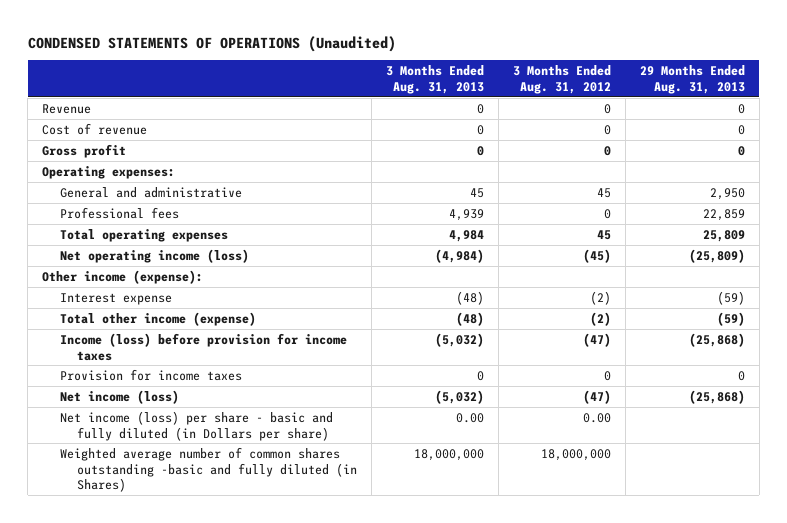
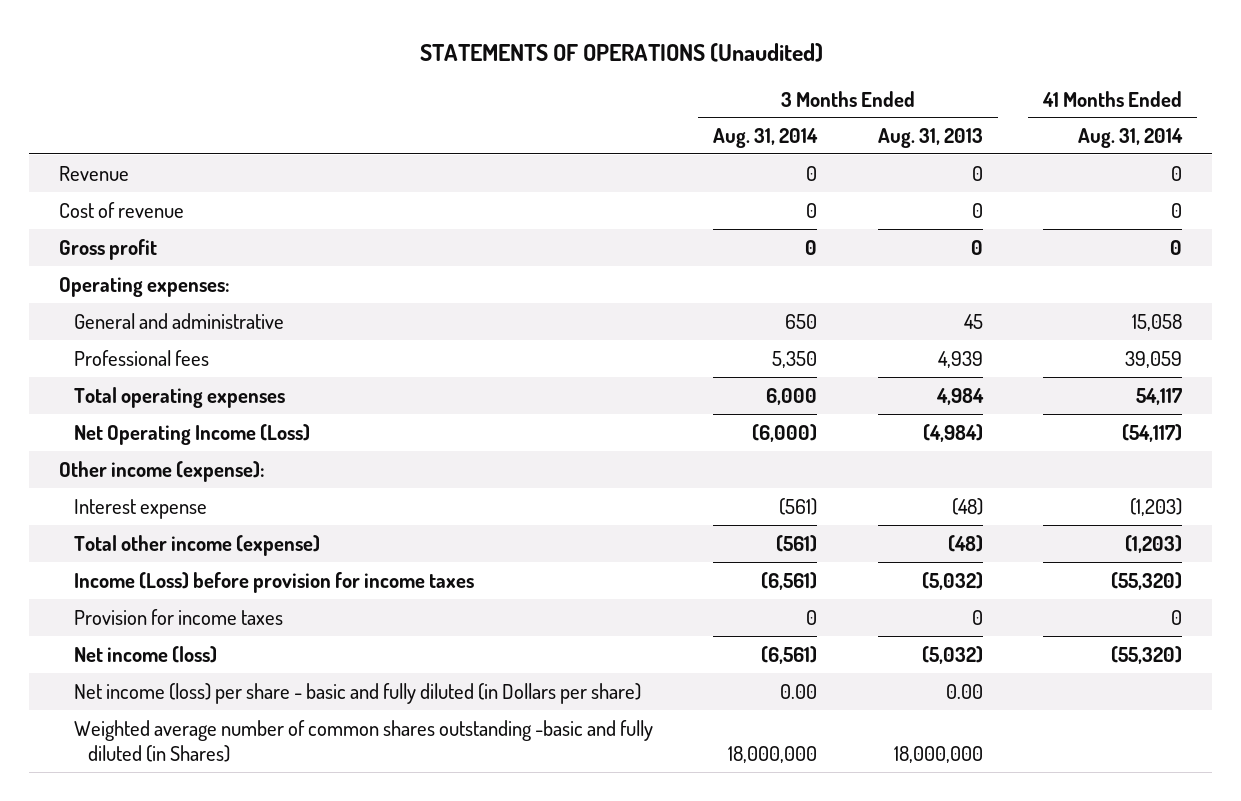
- CONDENSED STATEMENTS OF OPERATIONS (Unaudited)
+ STATEMENTS OF OPERATIONS (Unaudited)
- | 3 Months Ended Aug. 31, 2013 | 3 Months Ended Aug. 31, 2012 | 29 Months Ended Aug. 31, 2013
+ | 3 Months Ended Aug. 31, 2014 | 3 Months Ended Aug. 31, 2013 | 41 Months Ended Aug. 31, 2014
- Net operating income (loss) | (4,984) | (45) | (25,809)
+ Net Operating Income (Loss) | (6,000) | (4,984) | (54,117)
- Income (loss) before provision for income taxes | (5,032) | (47) | (25,868)
+ Income (Loss) before provision for income taxes | (6,561) | (5,032) | (55,320)

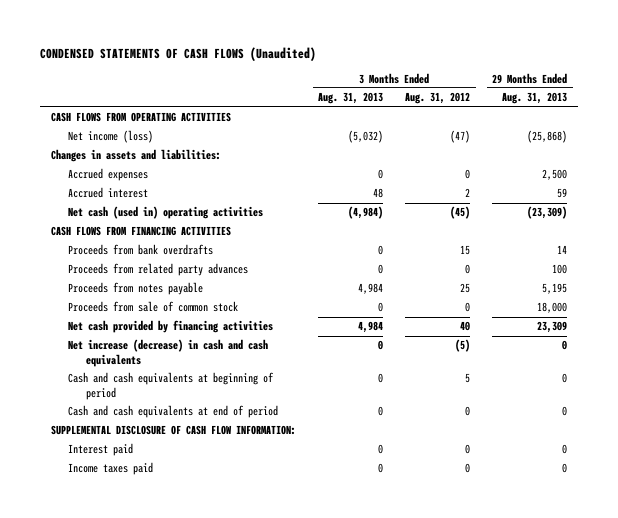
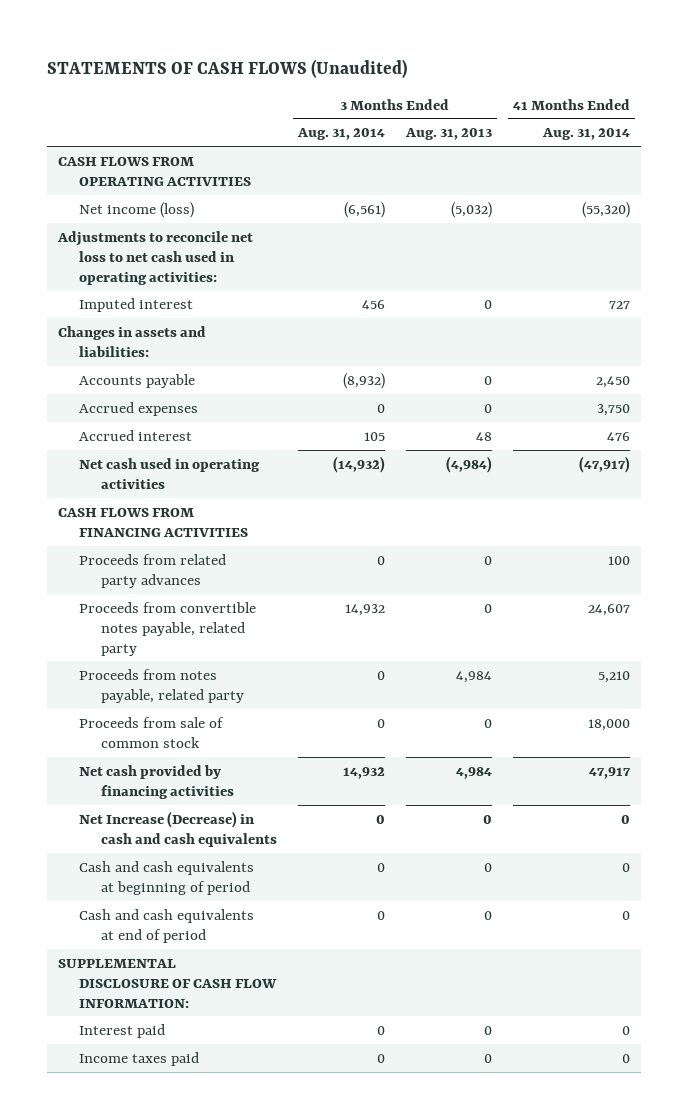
- CONDENSED STATEMENTS OF CASH FLOWS (Unaudited)
+ STATEMENTS OF CASH FLOWS (Unaudited)
- | 3 Months Ended Aug. 31, 2013 | 3 Months Ended Aug. 31, 2012 | 29 Months Ended Aug. 31, 2013
+ | 3 Months Ended Aug. 31, 2014 | 3 Months Ended Aug. 31, 2013 | 41 Months Ended Aug. 31, 2014
+ Adjustments to reconcile net loss to net cash used in operating activities:
+ Imputed interest | 456 | 0 | 727
+ Accounts payable | (8,932) | 0 | 2,450
- Net cash (used in) operating activities | (4,984) | (45) | (23,309)
+ Net cash used in operating activities | (14,932) | (4,984) | (47,917)
- Proceeds from bank overdrafts | 0 | 15 | 14
- Proceeds from notes payable | 4,984 | 25 | 5,195
+ Proceeds from convertible notes payable, related party | 14,932 | 0 | 24,607
+ Proceeds from notes payable, related party | 0 | 4,984 | 5,210
- Net increase (decrease) in cash and cash equivalents | 0 | (5) | 0
+ Net Increase (Decrease) in cash and cash equivalents | 0 | 0 | 0

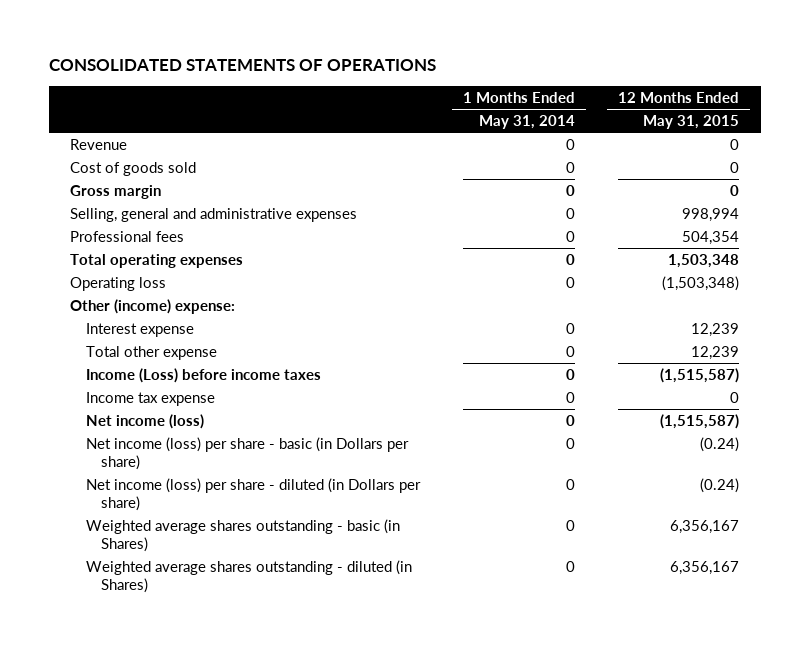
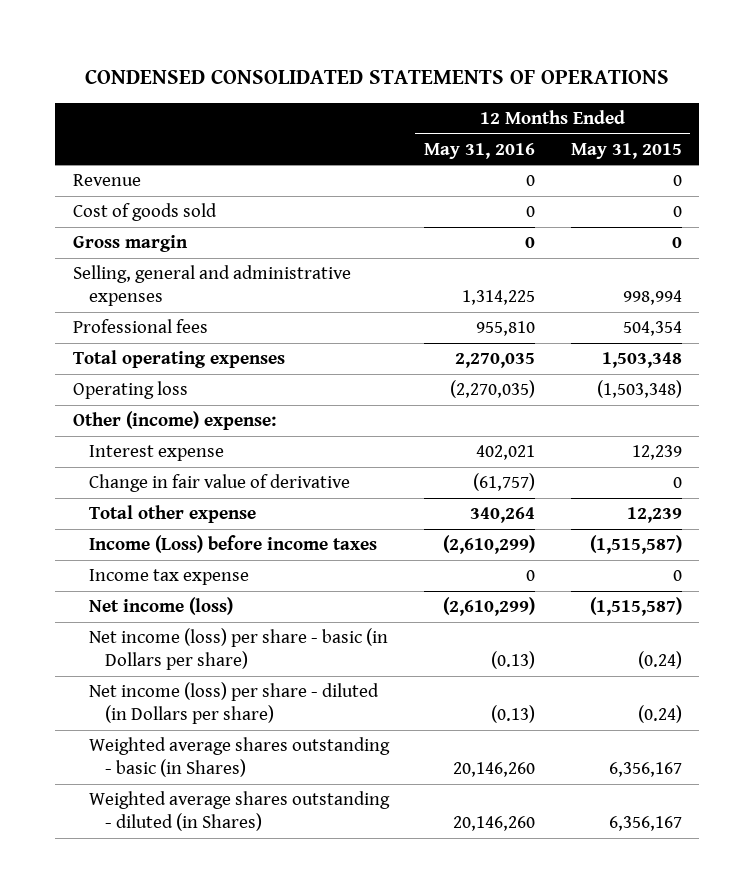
- CONSOLIDATED STATEMENTS OF OPERATIONS
+ CONDENSED CONSOLIDATED STATEMENTS OF OPERATIONS
- | 1 Months Ended May 31, 2014 | 12 Months Ended May 31, 2015
+ | 12 Months Ended May 31, 2016 | 12 Months Ended May 31, 2015
+ Change in fair value of derivative | (61,757) | 0

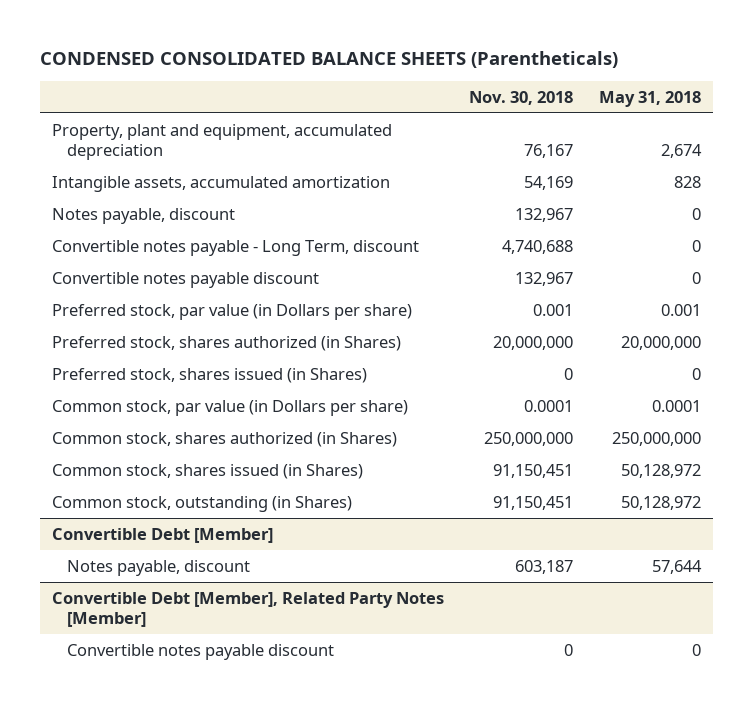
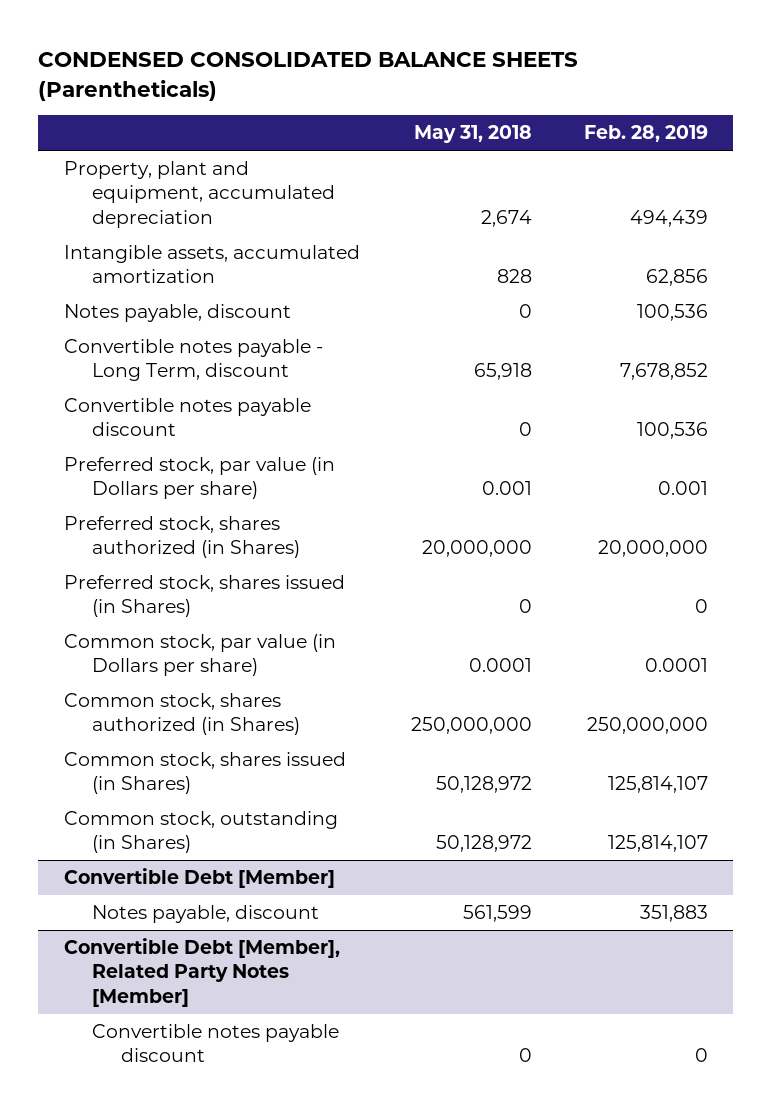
- | Nov. 30, 2018 | May 31, 2018
+ | May 31, 2018 | Feb. 28, 2019
- Convertible notes payable - Long Term, discount | 4,740,688 | 0
+ Convertible notes payable - Long Term, discount | 65,918 | 7,678,852
@ Convertible Debt [Member]
- Notes payable, discount | 603,187 | 57,644
+ Notes payable, discount | 561,599 | 351,883

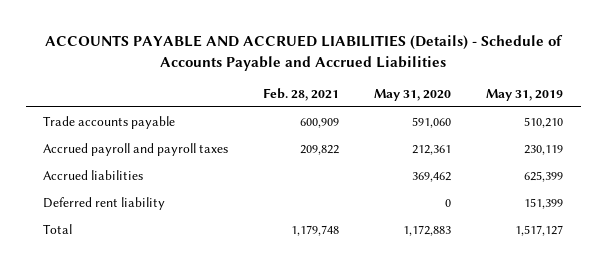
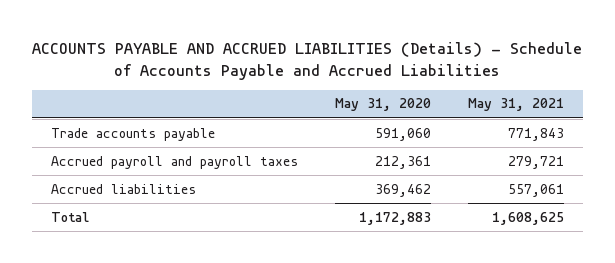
- | Feb. 28, 2021 | May 31, 2020 | May 31, 2019
+ | May 31, 2020 | May 31, 2021
- Deferred rent liability | | 0 | 151,399

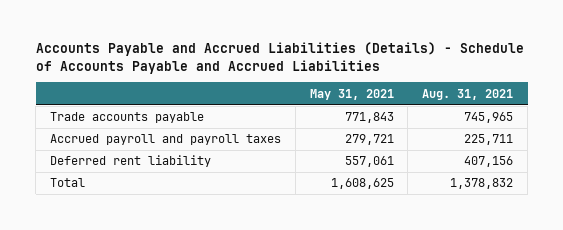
- ACCOUNTS PAYABLE AND ACCRUED LIABILITIES (Details) - Schedule of Accounts Payable and Accrued Liabilities
+ Accounts Payable and Accrued Liabilities (Details) - Schedule of Accounts Payable and Accrued Liabilities
- | May 31, 2020 | May 31, 2021
+ | May 31, 2021 | Aug. 31, 2021
- Accrued liabilities | 369,462 | 557,061
+ Deferred rent liability | 557,061 | 407,156

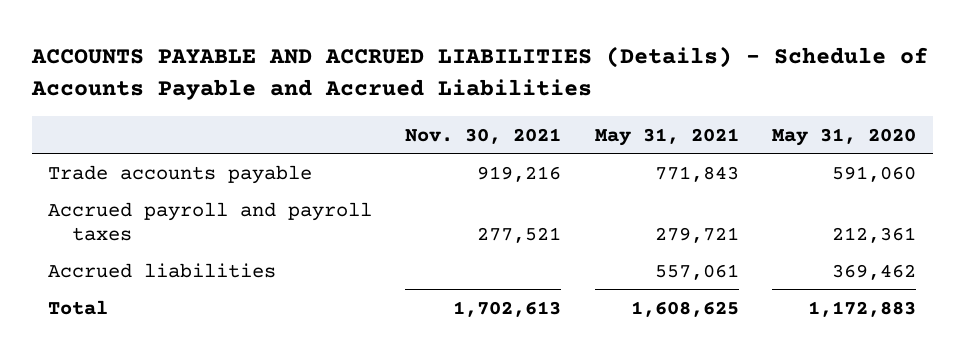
- Accounts Payable and Accrued Liabilities (Details) - Schedule of Accounts Payable and Accrued Liabilities
+ ACCOUNTS PAYABLE AND ACCRUED LIABILITIES (Details) - Schedule of Accounts Payable and Accrued Liabilities
- | May 31, 2021 | Aug. 31, 2021
+ | Nov. 30, 2021 | May 31, 2021 | May 31, 2020
- Deferred rent liability | 557,061 | 407,156
+ Accrued liabilities | | 557,061 | 369,462

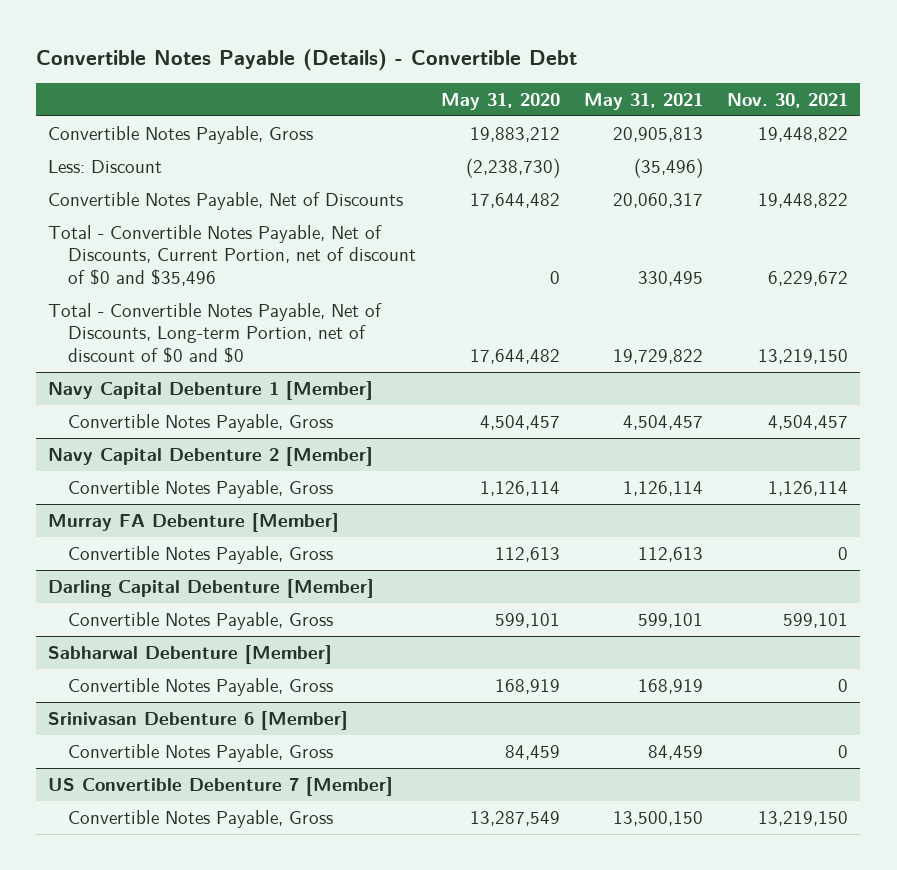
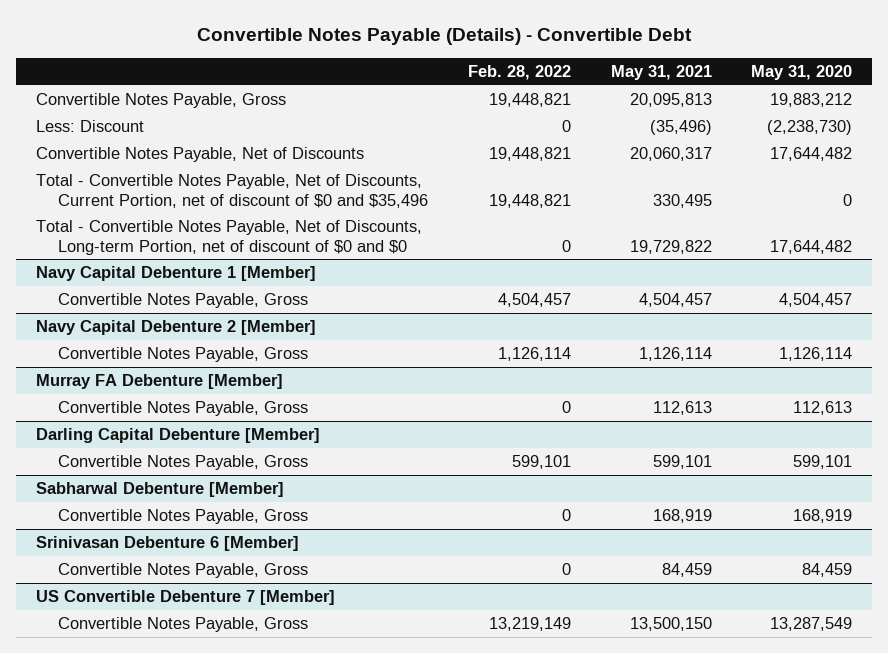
- | May 31, 2020 | May 31, 2021 | Nov. 30, 2021
+ | Feb. 28, 2022 | May 31, 2021 | May 31, 2020
- Convertible Notes Payable, Gross | 19,883,212 | 20,905,813 | 19,448,822
+ Convertible Notes Payable, Gross | 19,448,821 | 20,095,813 | 19,883,212

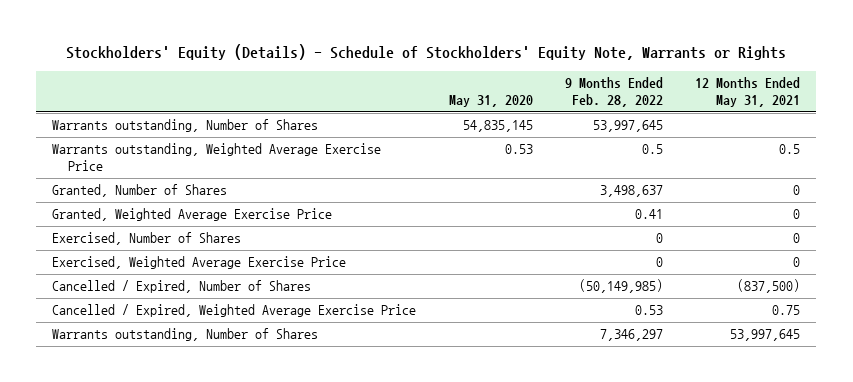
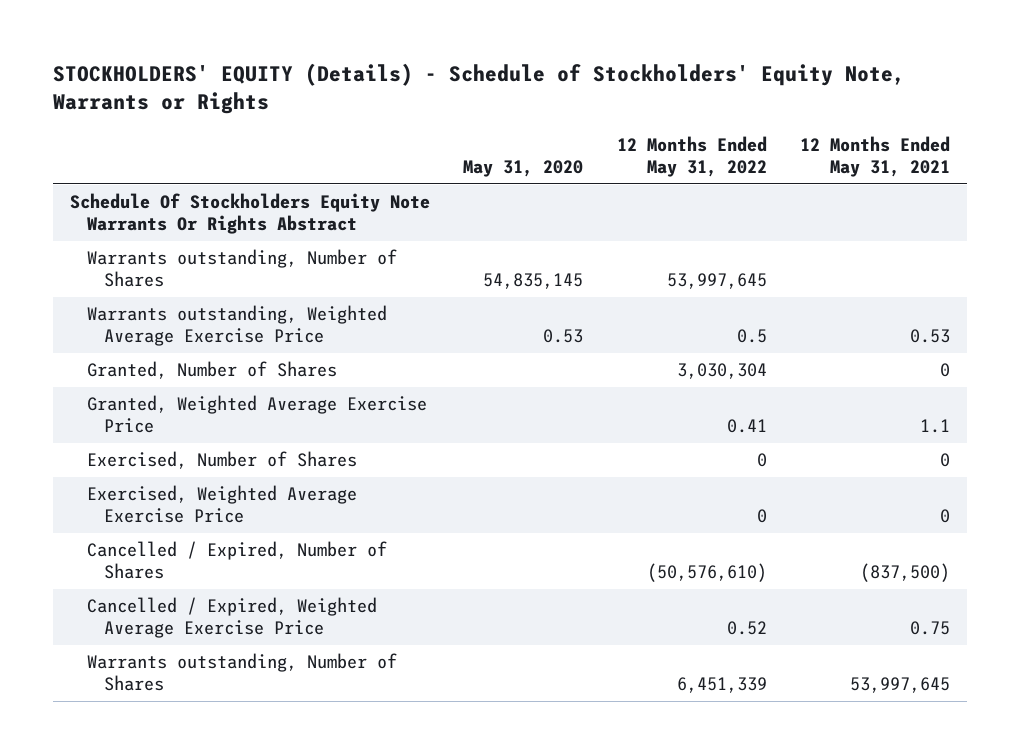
- Stockholders' Equity (Details) - Schedule of Stockholders' Equity Note, Warrants or Rights
+ STOCKHOLDERS' EQUITY (Details) - Schedule of Stockholders' Equity Note, Warrants or Rights
- | May 31, 2020 | 9 Months Ended Feb. 28, 2022 | 12 Months Ended May 31, 2021
+ | May 31, 2020 | 12 Months Ended May 31, 2022 | 12 Months Ended May 31, 2021
+ Schedule Of Stockholders Equity Note Warrants Or Rights Abstract
- Warrants outstanding, Weighted Average Exercise Price | 0.53 | 0.5 | 0.5
+ Warrants outstanding, Weighted Average Exercise Price | 0.53 | 0.5 | 0.53
- Granted, Weighted Average Exercise Price | | 0.41 | 0
+ Granted, Weighted Average Exercise Price | | 0.41 | 1.1

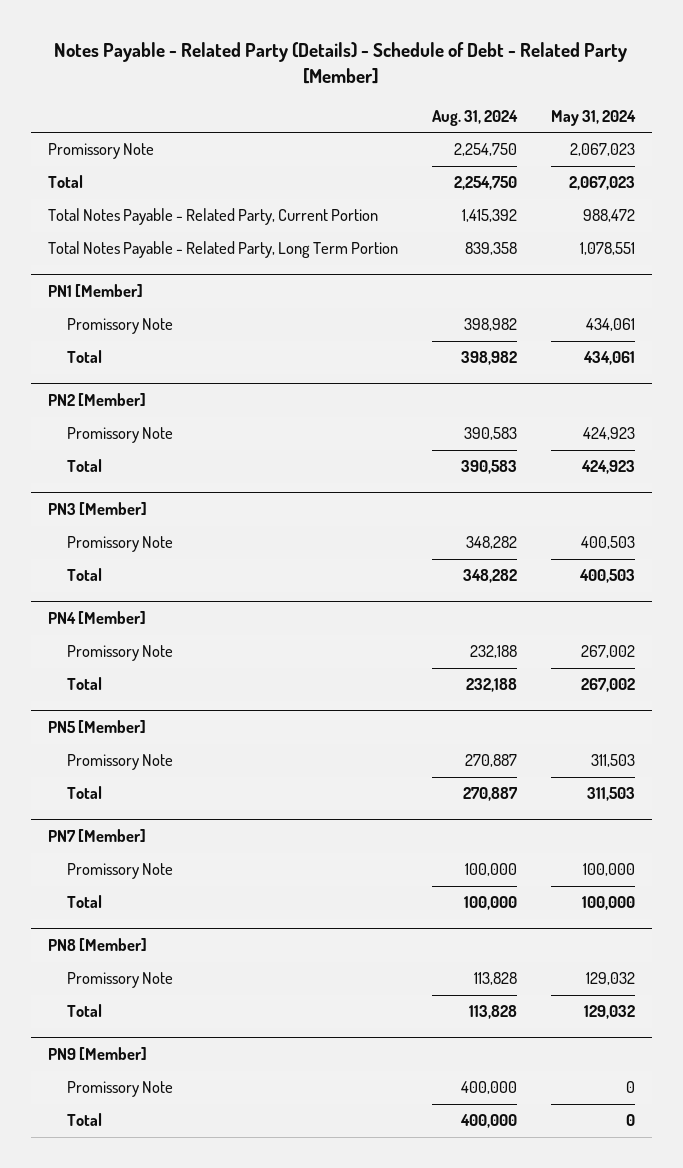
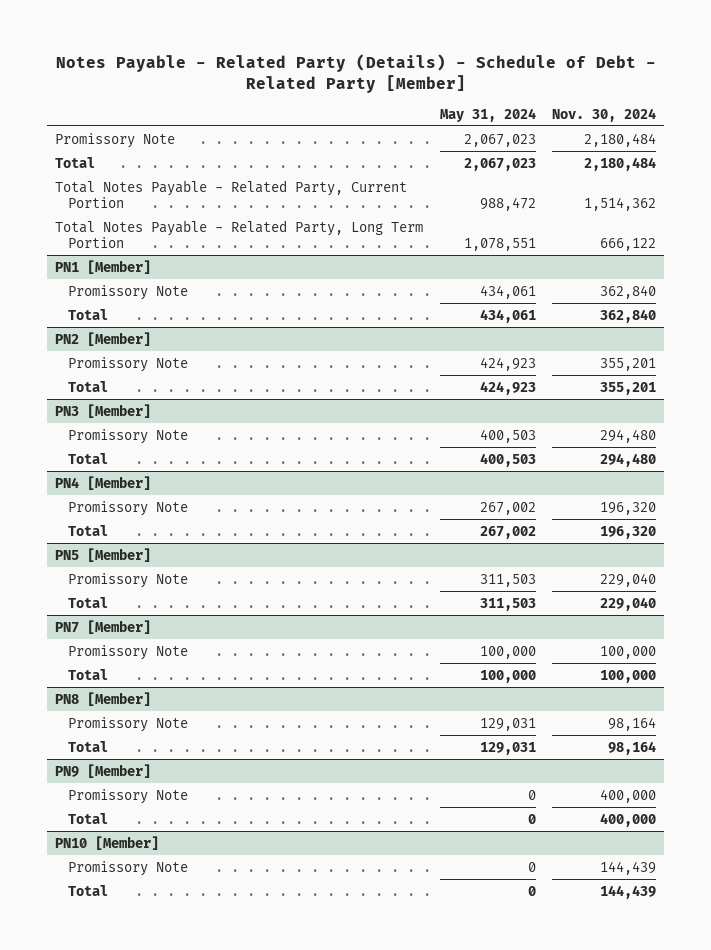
- | Aug. 31, 2024 | May 31, 2024
+ | May 31, 2024 | Nov. 30, 2024
@ PN8 [Member]
- Promissory Note | 113,828 | 129,032
- Total | 113,828 | 129,032
+ Promissory Note | 129,031 | 98,164
+ Total | 129,031 | 98,164
+ PN10 [Member]
+ Promissory Note | 0 | 144,439
+ Total | 0 | 144,439

